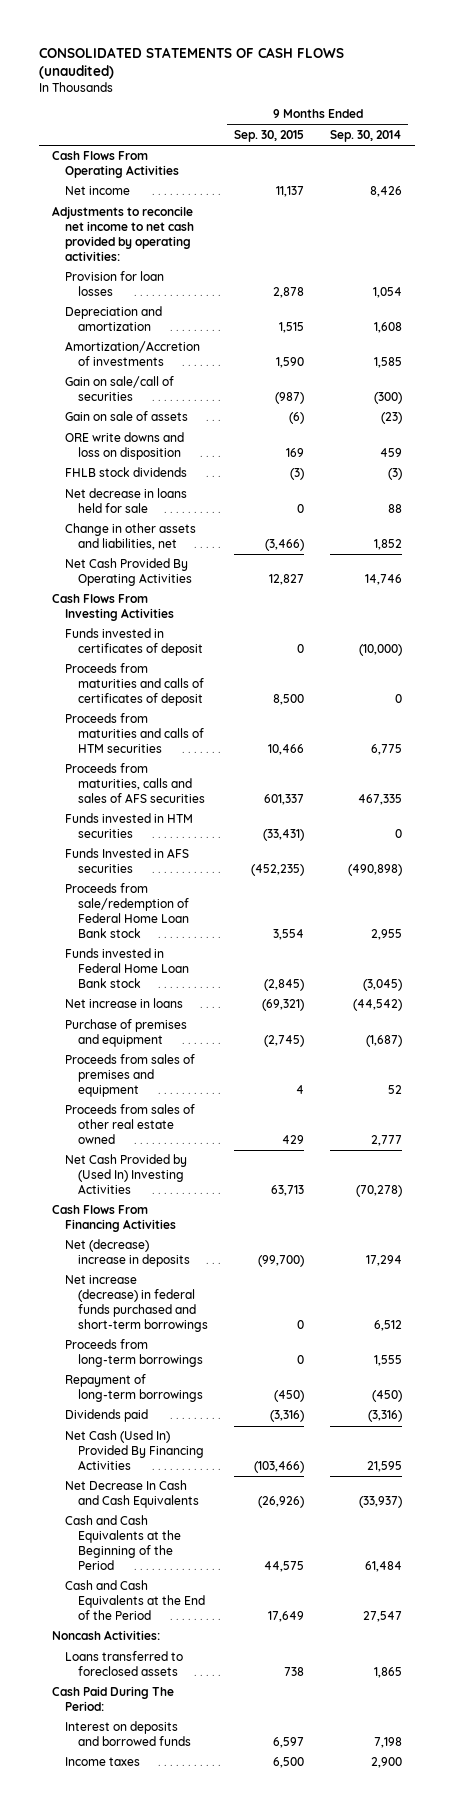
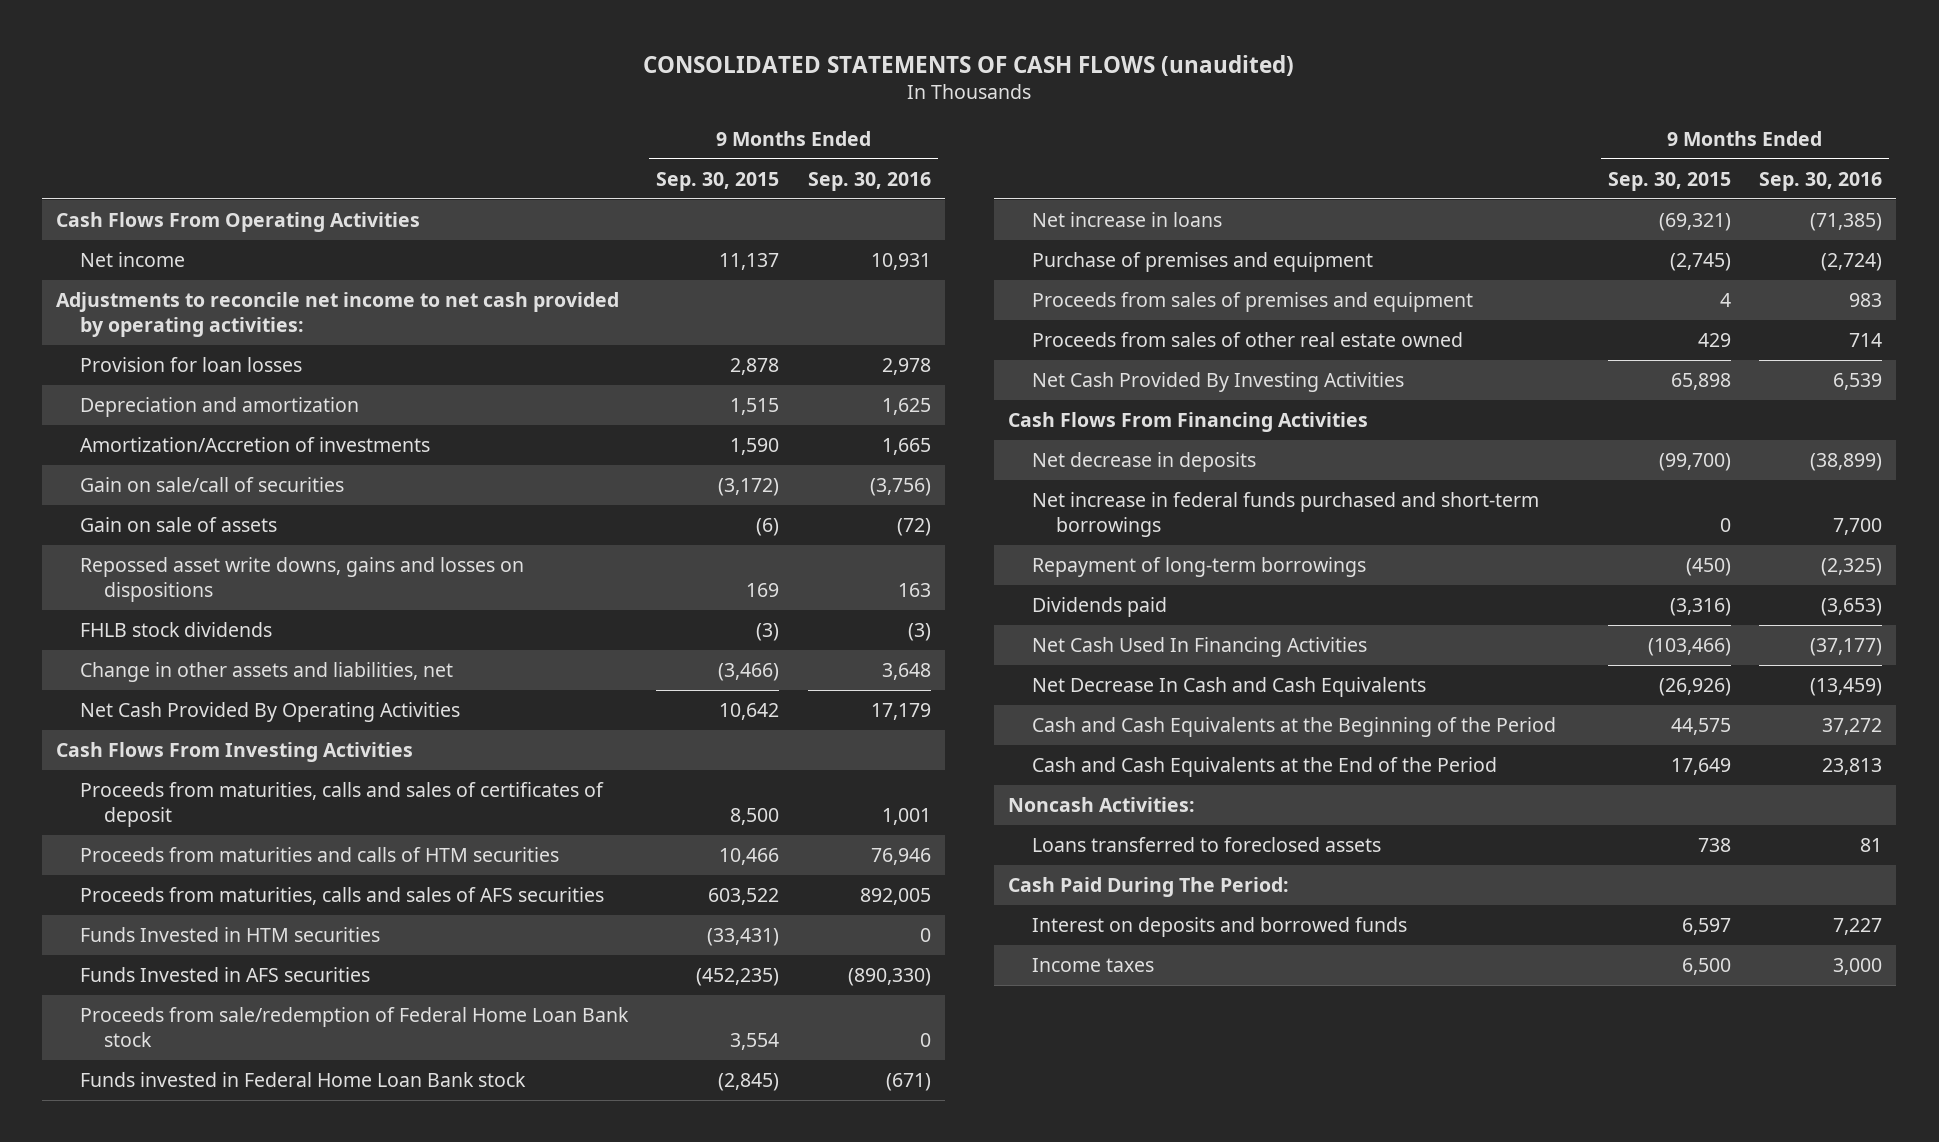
- | 9 Months Ended Sep. 30, 2015 | 9 Months Ended Sep. 30, 2014
+ | 9 Months Ended Sep. 30, 2015 | 9 Months Ended Sep. 30, 2016
- Gain on sale/call of securities | (987) | (300)
+ Gain on sale/call of securities | (3,172) | (3,756)
- ORE write downs and loss on disposition | 169 | 459
+ Repossed asset write downs, gains and losses on dispositions | 169 | 163
- Net decrease in loans held for sale | 0 | 88
- Net Cash Provided By Operating Activities | 12,827 | 14,746
+ Net Cash Provided By Operating Activities | 10,642 | 17,179
- Funds invested in certificates of deposit | 0 | (10,000)
- Proceeds from maturities and calls of certificates of deposit | 8,500 | 0
+ Proceeds from maturities, calls and sales of certificates of deposit | 8,500 | 1,001
- Proceeds from maturities, calls and sales of AFS securities | 601,337 | 467,335
- Funds invested in HTM securities | (33,431) | 0
+ Proceeds from maturities, calls and sales of AFS securities | 603,522 | 892,005
+ Funds Invested in HTM securities | (33,431) | 0
- Net Cash Provided by (Used In) Investing Activities | 63,713 | (70,278)
+ Net Cash Provided By Investing Activities | 65,898 | 6,539
- Net (decrease) increase in deposits | (99,700) | 17,294
- Net increase (decrease) in federal funds purchased and short-term borrowings | 0 | 6,512
- Proceeds from long-term borrowings | 0 | 1,555
+ Net decrease in deposits | (99,700) | (38,899)
+ Net increase in federal funds purchased and short-term borrowings | 0 | 7,700
- Net Cash (Used In) Provided By Financing Activities | (103,466) | 21,595
+ Net Cash Used In Financing Activities | (103,466) | (37,177)

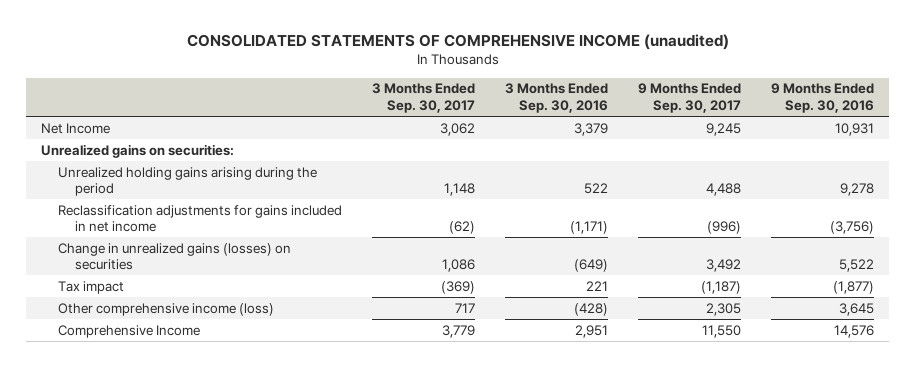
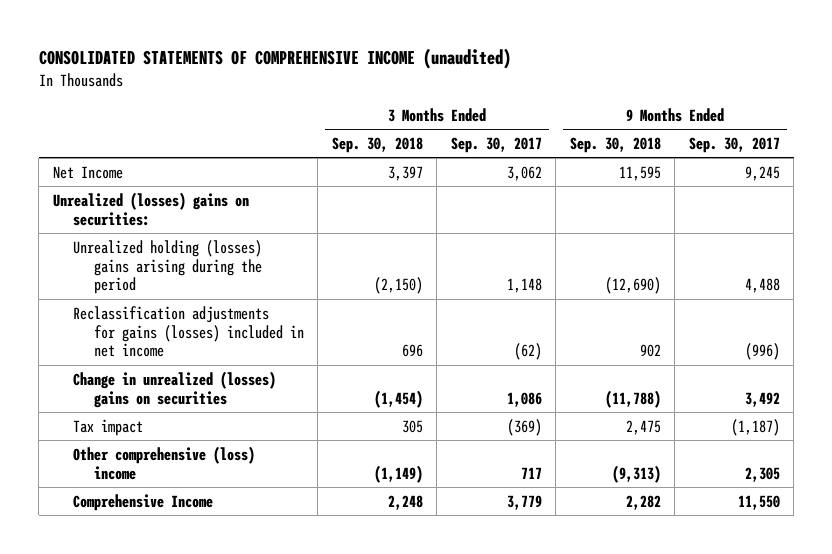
- | 3 Months Ended Sep. 30, 2017 | 3 Months Ended Sep. 30, 2016 | 9 Months Ended Sep. 30, 2017 | 9 Months Ended Sep. 30, 2016
+ | 3 Months Ended Sep. 30, 2018 | 3 Months Ended Sep. 30, 2017 | 9 Months Ended Sep. 30, 2018 | 9 Months Ended Sep. 30, 2017
- Unrealized gains on securities:
- Unrealized holding gains arising during the period | 1,148 | 522 | 4,488 | 9,278
- Reclassification adjustments for gains included in net income | (62) | (1,171) | (996) | (3,756)
- Change in unrealized gains (losses) on securities | 1,086 | (649) | 3,492 | 5,522
+ Unrealized (losses) gains on securities:
+ Unrealized holding (losses) gains arising during the period | (2,150) | 1,148 | (12,690) | 4,488
+ Reclassification adjustments for gains (losses) included in net income | 696 | (62) | 902 | (996)
+ Change in unrealized (losses) gains on securities | (1,454) | 1,086 | (11,788) | 3,492
- Other comprehensive income (loss) | 717 | (428) | 2,305 | 3,645
+ Other comprehensive (loss) income | (1,149) | 717 | (9,313) | 2,305

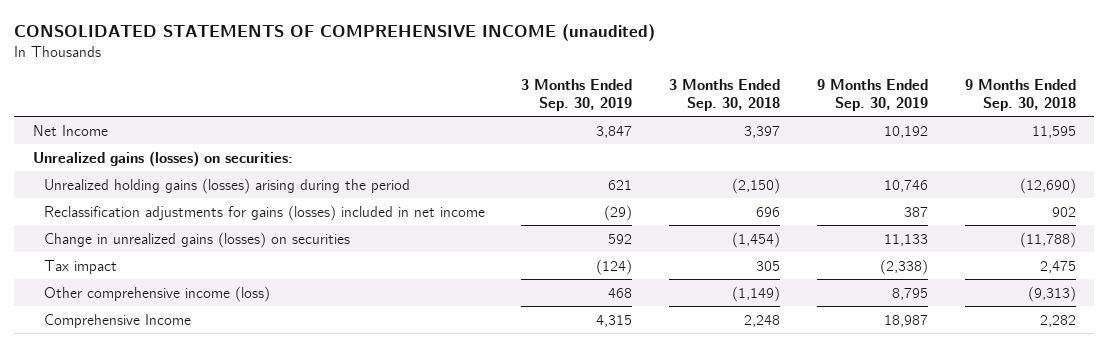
- | 3 Months Ended Sep. 30, 2018 | 3 Months Ended Sep. 30, 2017 | 9 Months Ended Sep. 30, 2018 | 9 Months Ended Sep. 30, 2017
+ | 3 Months Ended Sep. 30, 2019 | 3 Months Ended Sep. 30, 2018 | 9 Months Ended Sep. 30, 2019 | 9 Months Ended Sep. 30, 2018
- Unrealized (losses) gains on securities:
- Unrealized holding (losses) gains arising during the period | (2,150) | 1,148 | (12,690) | 4,488
+ Unrealized gains (losses) on securities:
+ Unrealized holding gains (losses) arising during the period | 621 | (2,150) | 10,746 | (12,690)
- Change in unrealized (losses) gains on securities | (1,454) | 1,086 | (11,788) | 3,492
+ Change in unrealized gains (losses) on securities | 592 | (1,454) | 11,133 | (11,788)
- Other comprehensive (loss) income | (1,149) | 717 | (9,313) | 2,305
+ Other comprehensive income (loss) | 468 | (1,149) | 8,795 | (9,313)

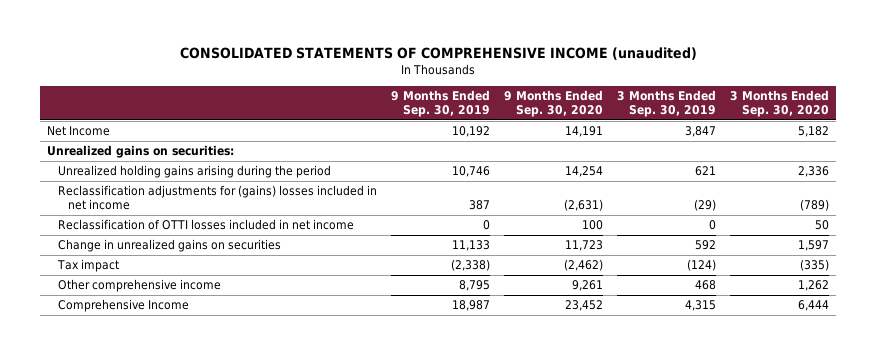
- | 3 Months Ended Sep. 30, 2019 | 3 Months Ended Sep. 30, 2018 | 9 Months Ended Sep. 30, 2019 | 9 Months Ended Sep. 30, 2018
+ | 9 Months Ended Sep. 30, 2019 | 9 Months Ended Sep. 30, 2020 | 3 Months Ended Sep. 30, 2019 | 3 Months Ended Sep. 30, 2020
- Unrealized gains (losses) on securities:
- Unrealized holding gains (losses) arising during the period | 621 | (2,150) | 10,746 | (12,690)
- Reclassification adjustments for gains (losses) included in net income | (29) | 696 | 387 | 902
- Change in unrealized gains (losses) on securities | 592 | (1,454) | 11,133 | (11,788)
+ Unrealized gains on securities:
+ Unrealized holding gains arising during the period | 10,746 | 14,254 | 621 | 2,336
+ Reclassification adjustments for (gains) losses included in net income | 387 | (2,631) | (29) | (789)
+ Reclassification of OTTI losses included in net income | 0 | 100 | 0 | 50
+ Change in unrealized gains on securities | 11,133 | 11,723 | 592 | 1,597
- Other comprehensive income (loss) | 468 | (1,149) | 8,795 | (9,313)
+ Other comprehensive income | 8,795 | 9,261 | 468 | 1,262

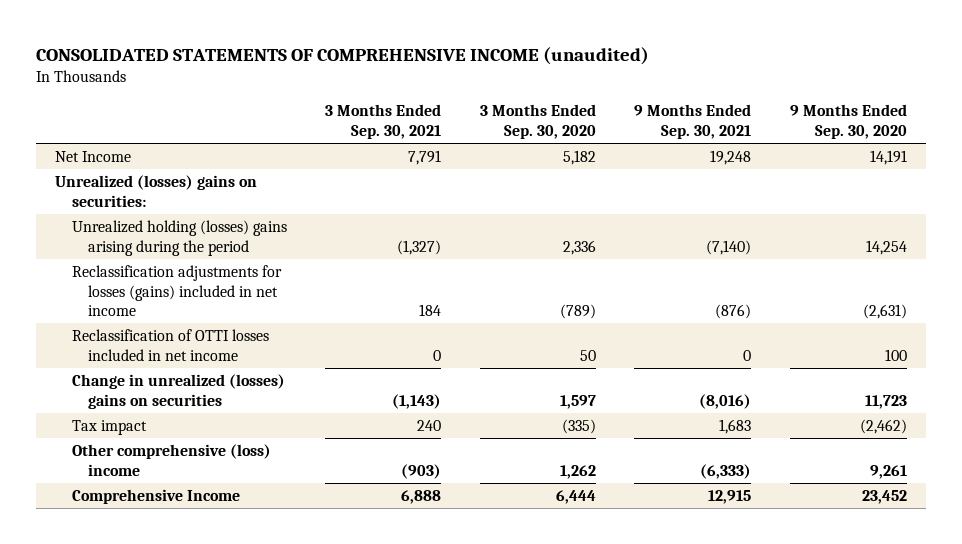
- | 9 Months Ended Sep. 30, 2019 | 9 Months Ended Sep. 30, 2020 | 3 Months Ended Sep. 30, 2019 | 3 Months Ended Sep. 30, 2020
+ | 3 Months Ended Sep. 30, 2021 | 3 Months Ended Sep. 30, 2020 | 9 Months Ended Sep. 30, 2021 | 9 Months Ended Sep. 30, 2020
- Unrealized gains on securities:
- Unrealized holding gains arising during the period | 10,746 | 14,254 | 621 | 2,336
- Reclassification adjustments for (gains) losses included in net income | 387 | (2,631) | (29) | (789)
+ Unrealized (losses) gains on securities:
+ Unrealized holding (losses) gains arising during the period | (1,327) | 2,336 | (7,140) | 14,254
+ Reclassification adjustments for losses (gains) included in net income | 184 | (789) | (876) | (2,631)
- Change in unrealized gains on securities | 11,133 | 11,723 | 592 | 1,597
+ Change in unrealized (losses) gains on securities | (1,143) | 1,597 | (8,016) | 11,723
- Other comprehensive income | 8,795 | 9,261 | 468 | 1,262
+ Other comprehensive (loss) income | (903) | 1,262 | (6,333) | 9,261

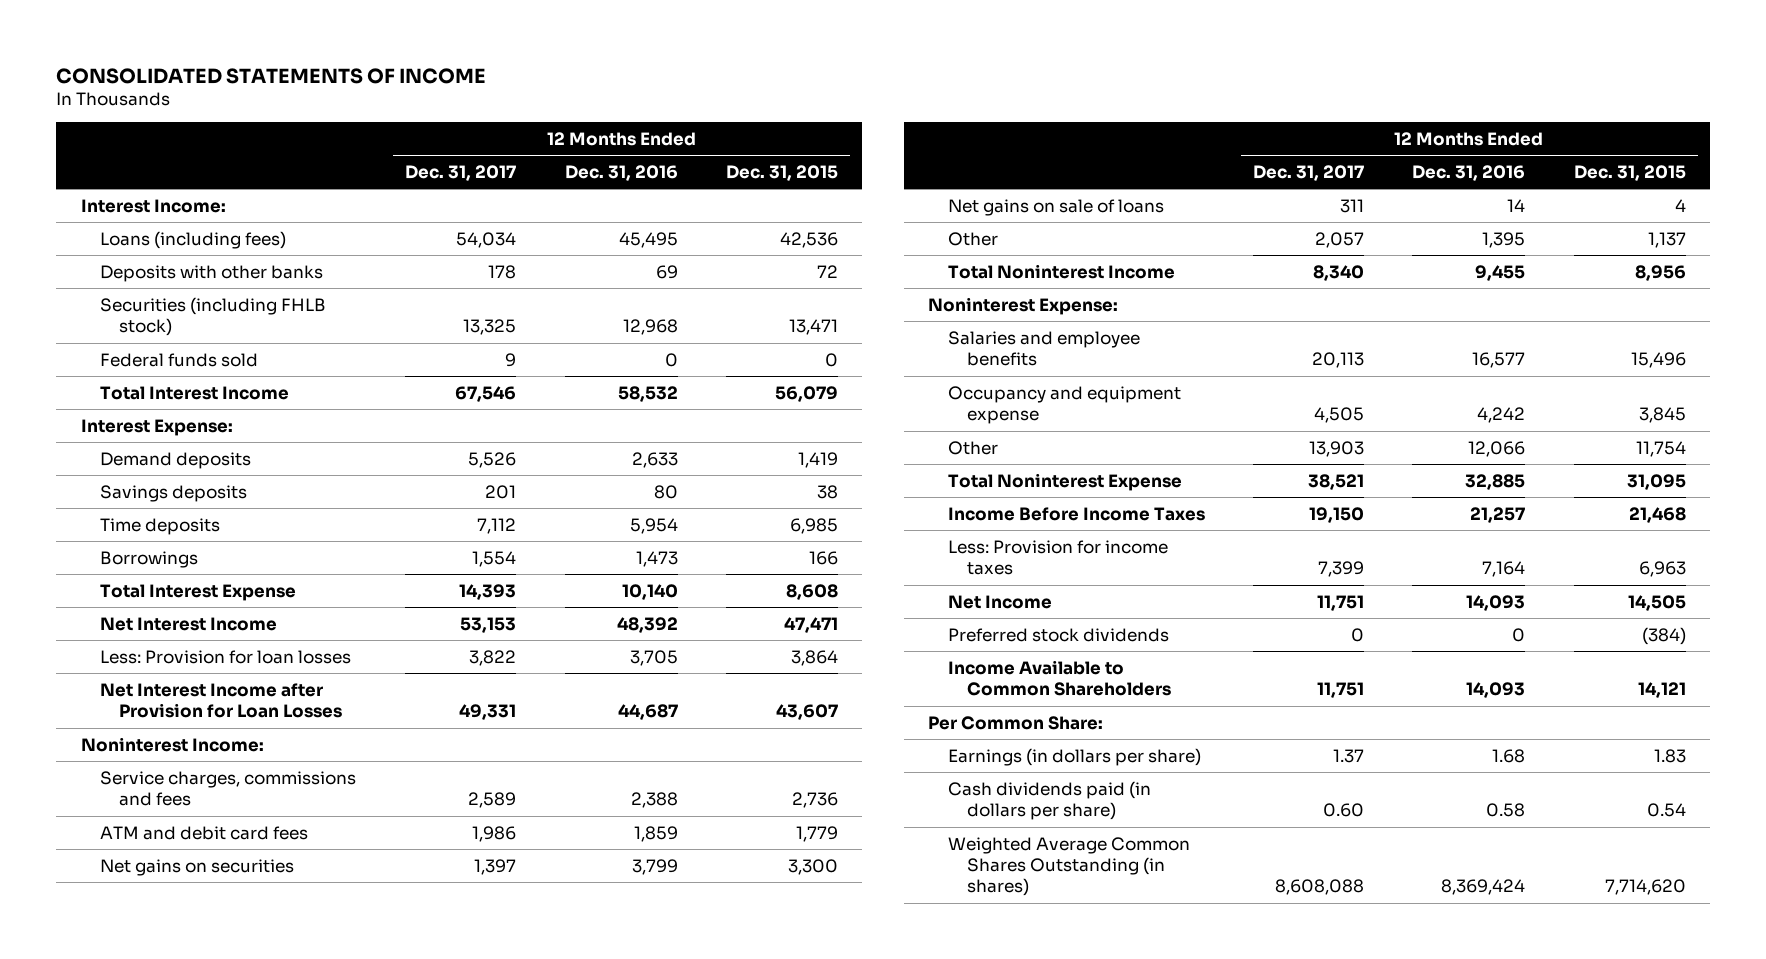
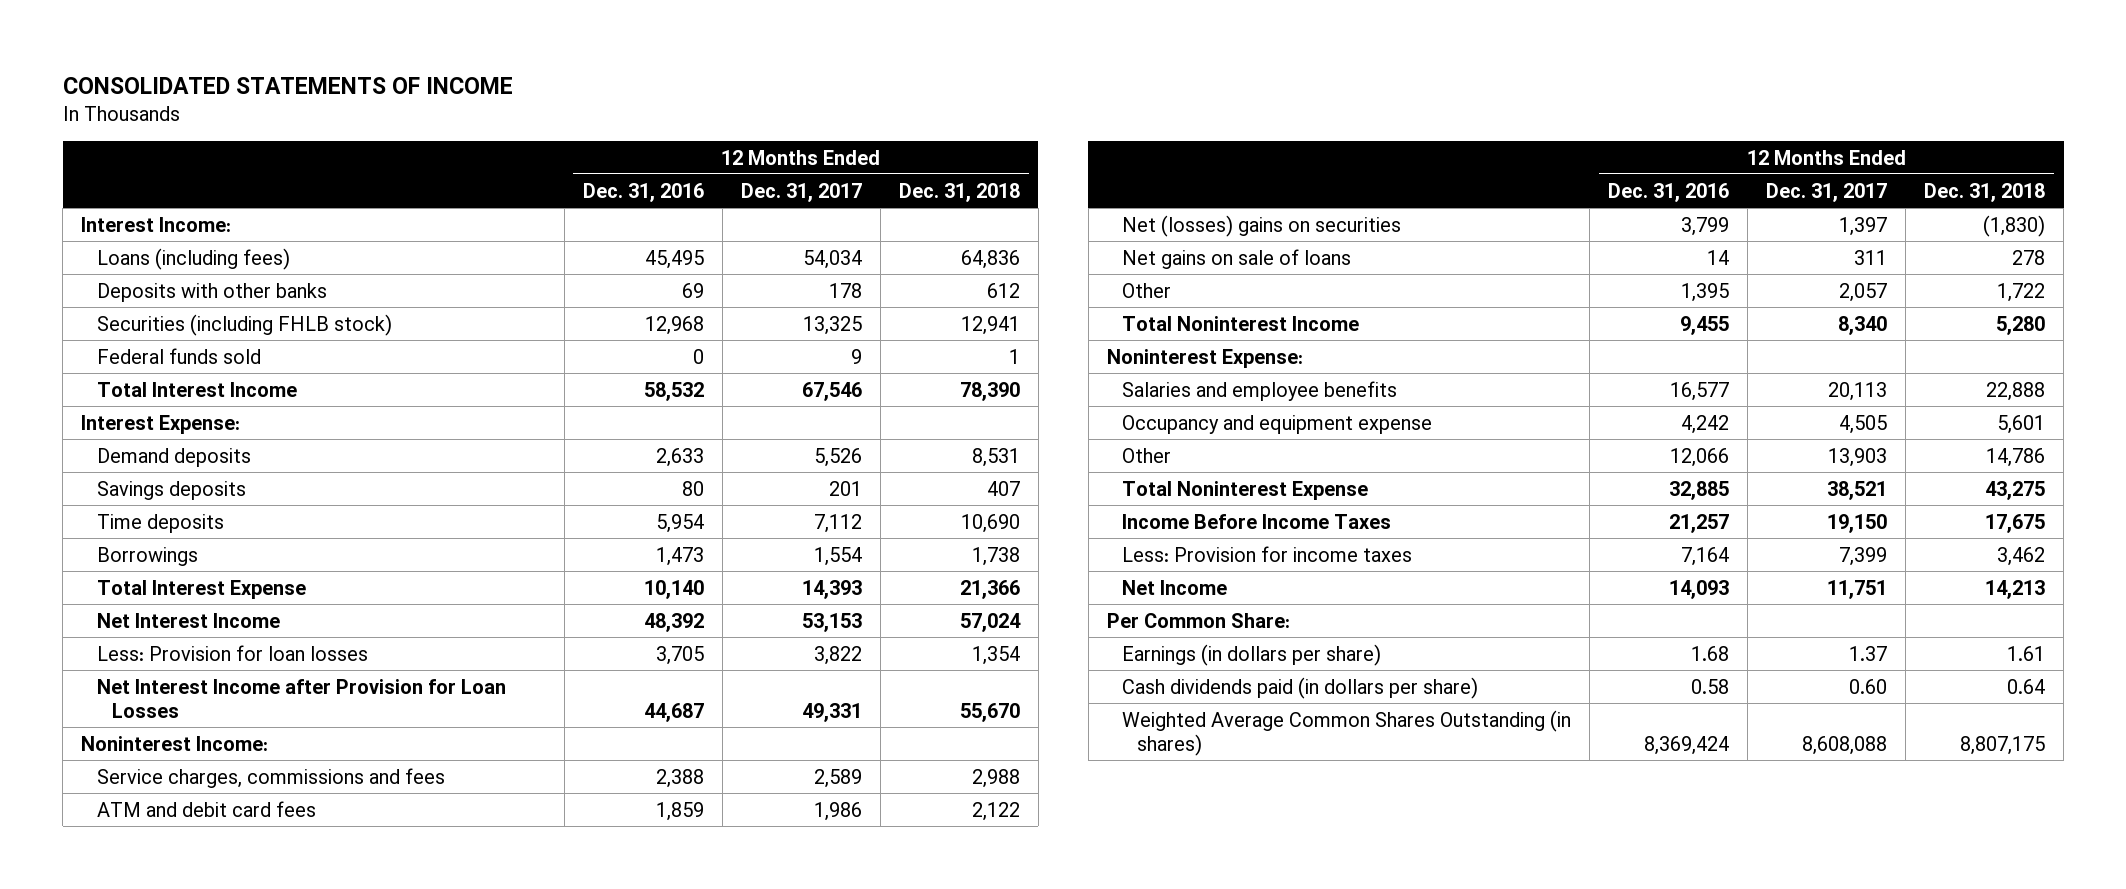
- | 12 Months Ended Dec. 31, 2017 | 12 Months Ended Dec. 31, 2016 | 12 Months Ended Dec. 31, 2015
+ | 12 Months Ended Dec. 31, 2016 | 12 Months Ended Dec. 31, 2017 | 12 Months Ended Dec. 31, 2018
- Net gains on securities | 1,397 | 3,799 | 3,300
+ Net (losses) gains on securities | 3,799 | 1,397 | (1,830)
- Preferred stock dividends | 0 | 0 | (384)
- Income Available to Common Shareholders | 11,751 | 14,093 | 14,121

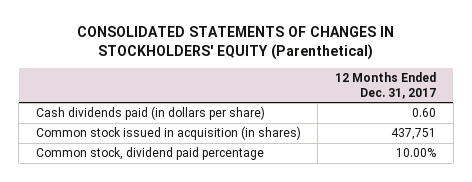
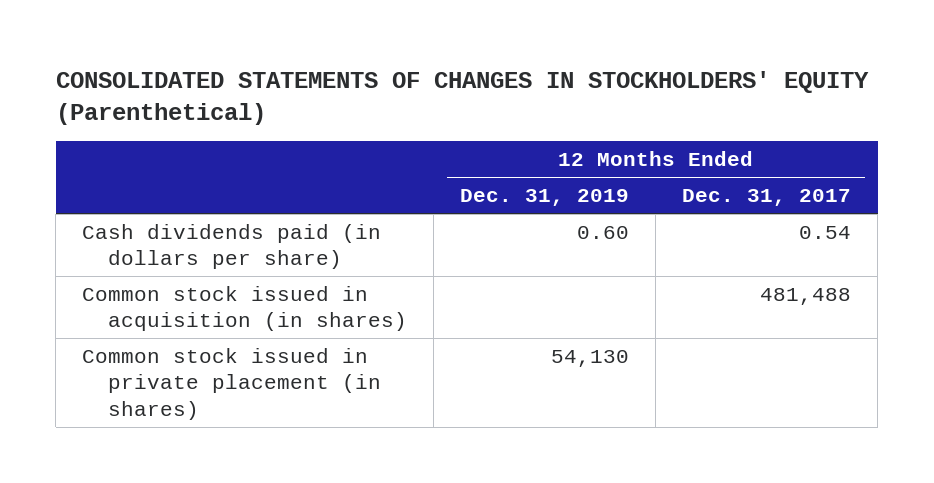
- | 12 Months Ended Dec. 31, 2017
+ | 12 Months Ended Dec. 31, 2019 | 12 Months Ended Dec. 31, 2017
- Cash dividends paid (in dollars per share) | 0.60
- Common stock issued in acquisition (in shares) | 437,751
- Common stock, dividend paid percentage | 10.00%
+ Cash dividends paid (in dollars per share) | 0.60 | 0.54
+ Common stock issued in acquisition (in shares) | | 481,488
+ Common stock issued in private placement (in shares) | 54,130 |

